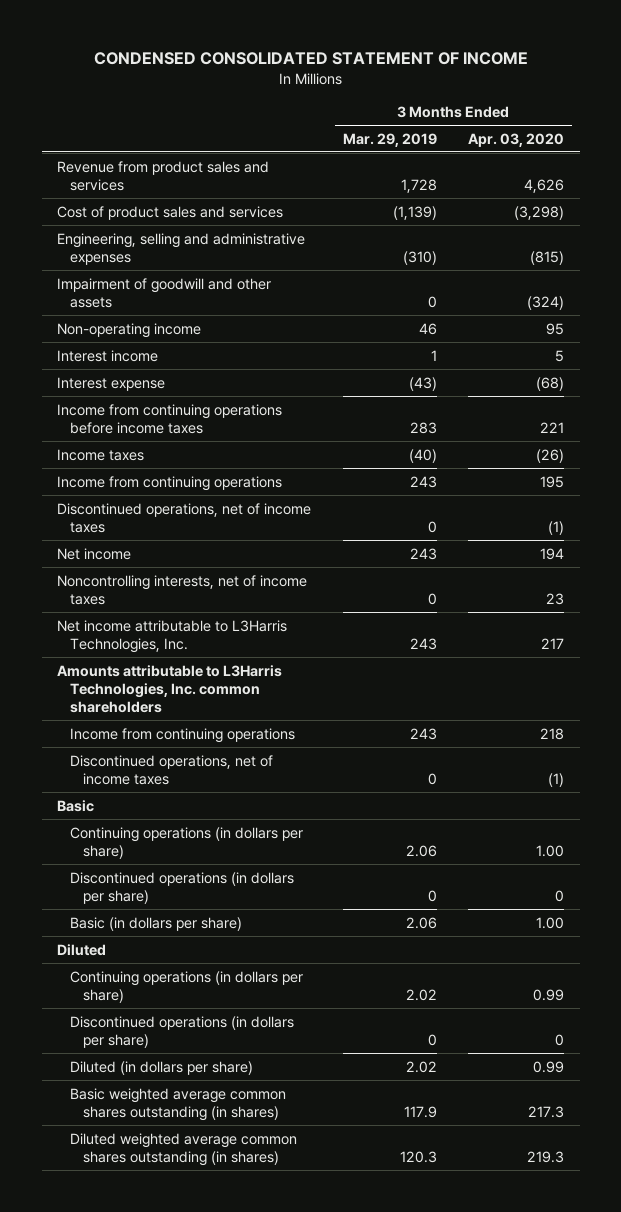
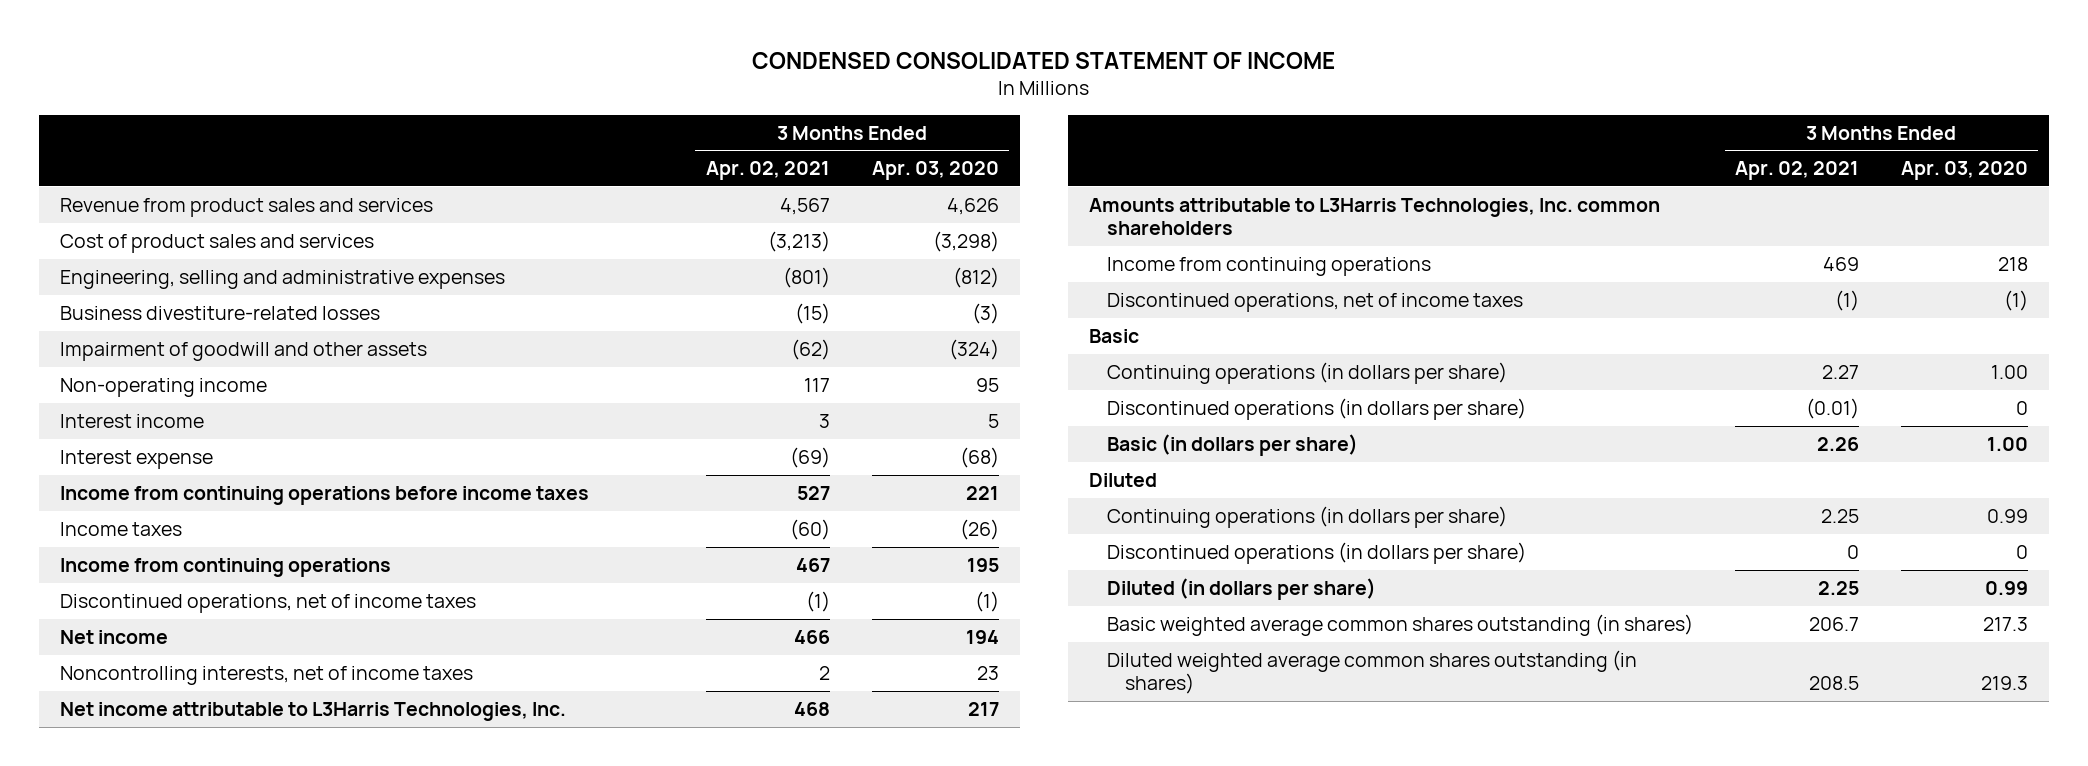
- | 3 Months Ended Mar. 29, 2019 | 3 Months Ended Apr. 03, 2020
+ | 3 Months Ended Apr. 02, 2021 | 3 Months Ended Apr. 03, 2020
- Engineering, selling and administrative expenses | (310) | (815)
+ Engineering, selling and administrative expenses | (801) | (812)
+ Business divestiture-related losses | (15) | (3)

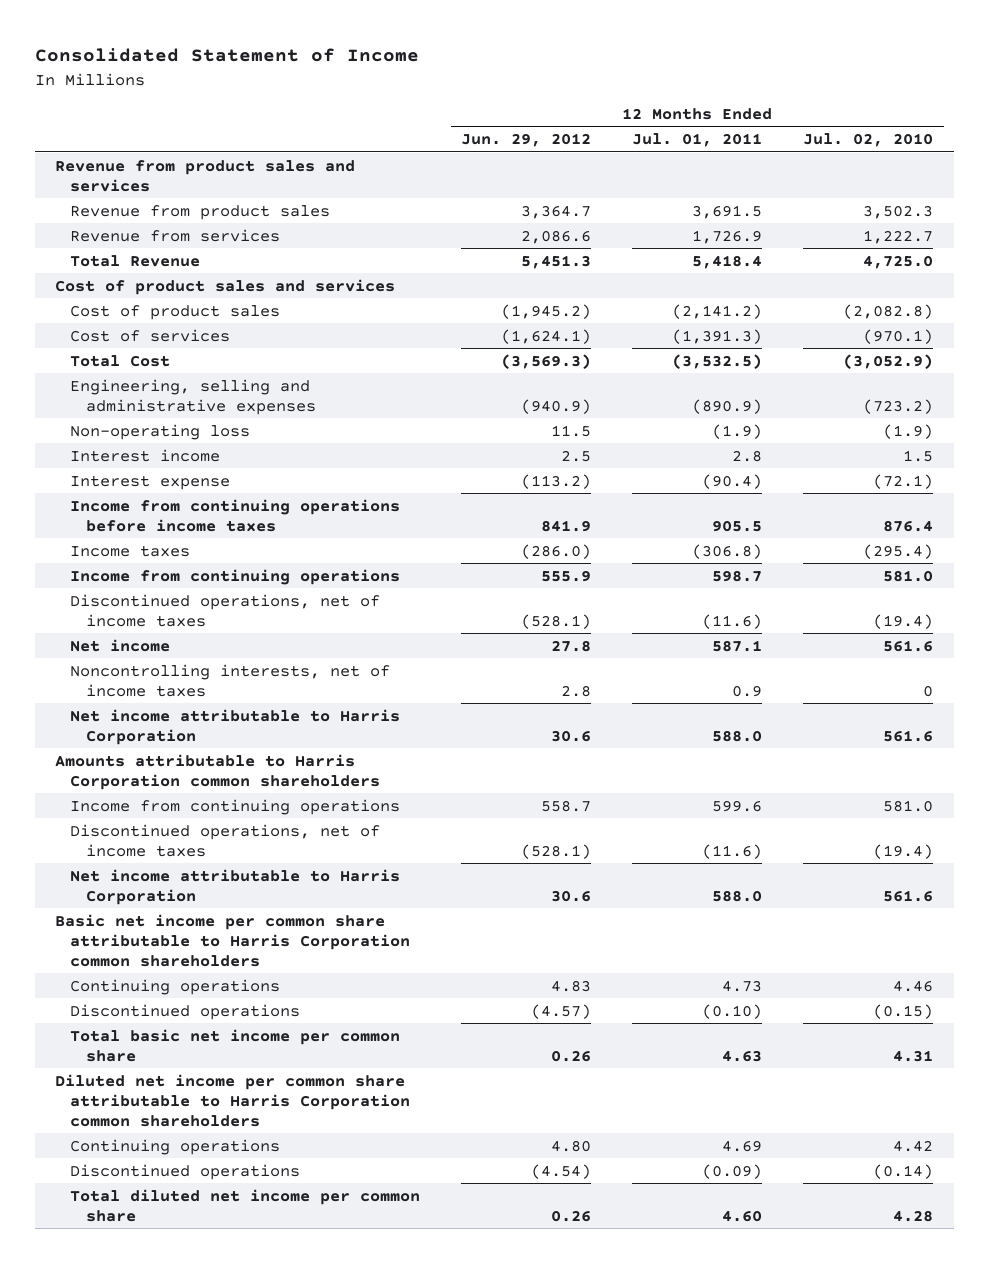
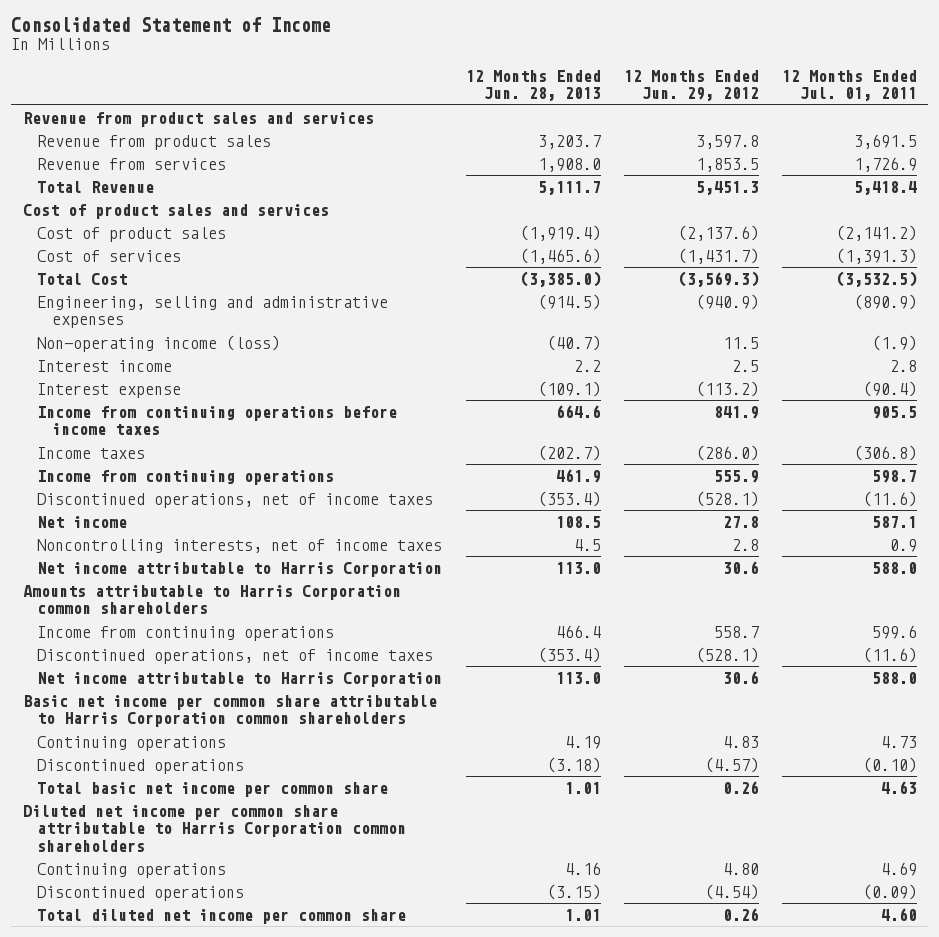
- | 12 Months Ended Jun. 29, 2012 | 12 Months Ended Jul. 01, 2011 | 12 Months Ended Jul. 02, 2010
+ | 12 Months Ended Jun. 28, 2013 | 12 Months Ended Jun. 29, 2012 | 12 Months Ended Jul. 01, 2011
- Revenue from product sales | 3,364.7 | 3,691.5 | 3,502.3
- Revenue from services | 2,086.6 | 1,726.9 | 1,222.7
+ Revenue from product sales | 3,203.7 | 3,597.8 | 3,691.5
+ Revenue from services | 1,908.0 | 1,853.5 | 1,726.9
- Cost of product sales | (1,945.2) | (2,141.2) | (2,082.8)
- Cost of services | (1,624.1) | (1,391.3) | (970.1)
+ Cost of product sales | (1,919.4) | (2,137.6) | (2,141.2)
+ Cost of services | (1,465.6) | (1,431.7) | (1,391.3)
- Non-operating loss | 11.5 | (1.9) | (1.9)
+ Non-operating income (loss) | (40.7) | 11.5 | (1.9)

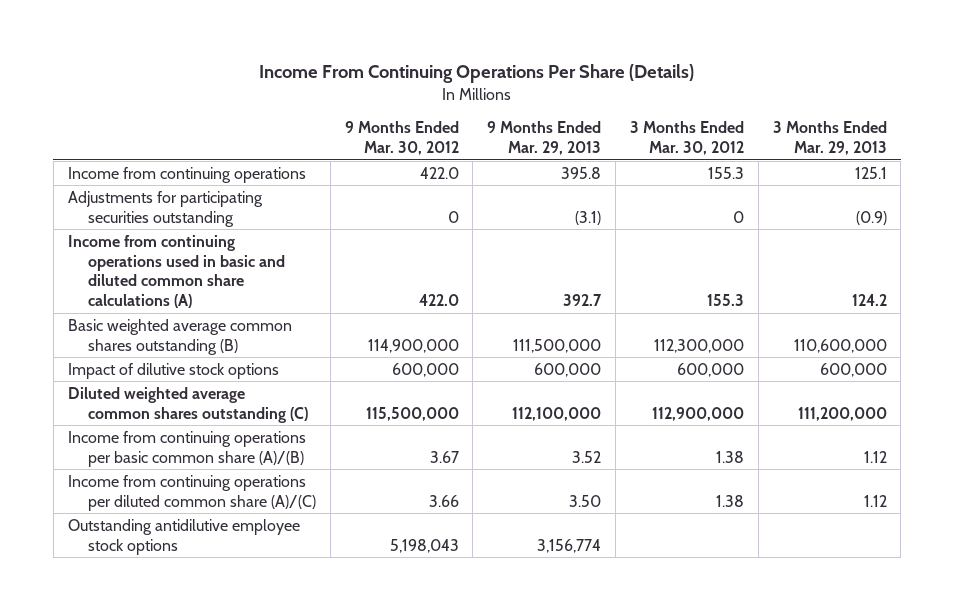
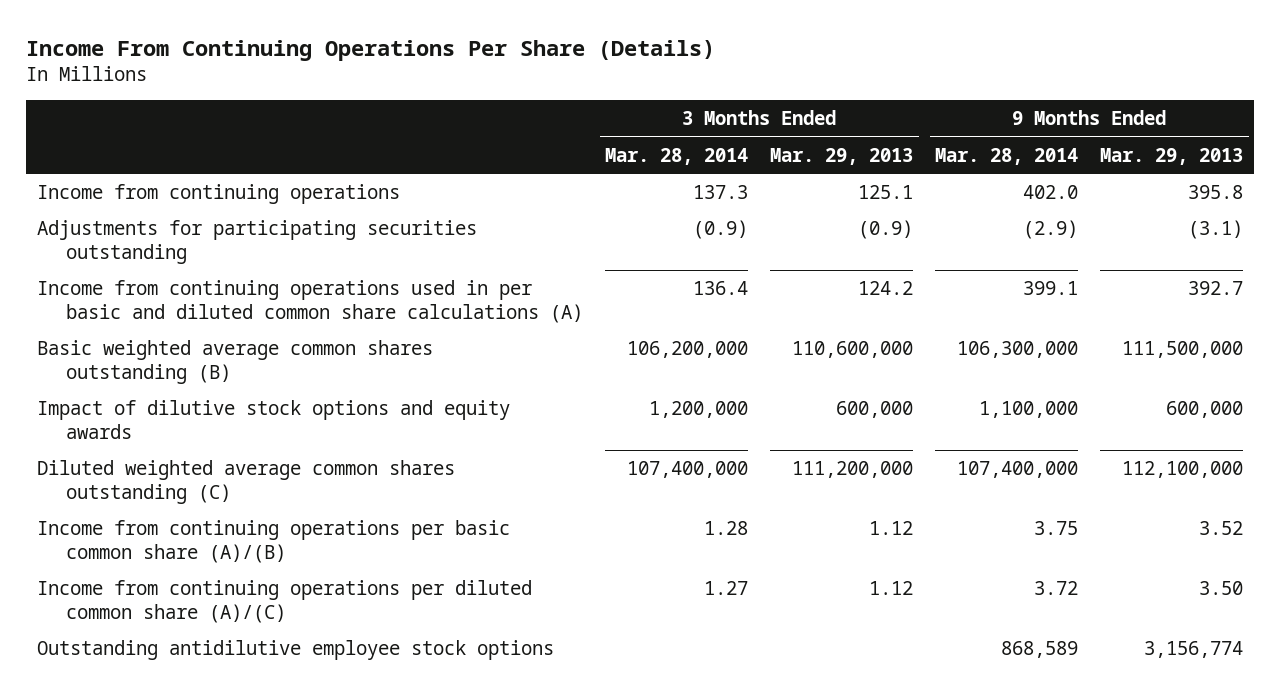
- | 9 Months Ended Mar. 30, 2012 | 9 Months Ended Mar. 29, 2013 | 3 Months Ended Mar. 30, 2012 | 3 Months Ended Mar. 29, 2013
+ | 3 Months Ended Mar. 28, 2014 | 3 Months Ended Mar. 29, 2013 | 9 Months Ended Mar. 28, 2014 | 9 Months Ended Mar. 29, 2013
- Income from continuing operations used in basic and diluted common share calculations (A) | 422.0 | 392.7 | 155.3 | 124.2
+ Income from continuing operations used in per basic and diluted common share calculations (A) | 136.4 | 124.2 | 399.1 | 392.7
- Impact of dilutive stock options | 600,000 | 600,000 | 600,000 | 600,000
+ Impact of dilutive stock options and equity awards | 1,200,000 | 600,000 | 1,100,000 | 600,000

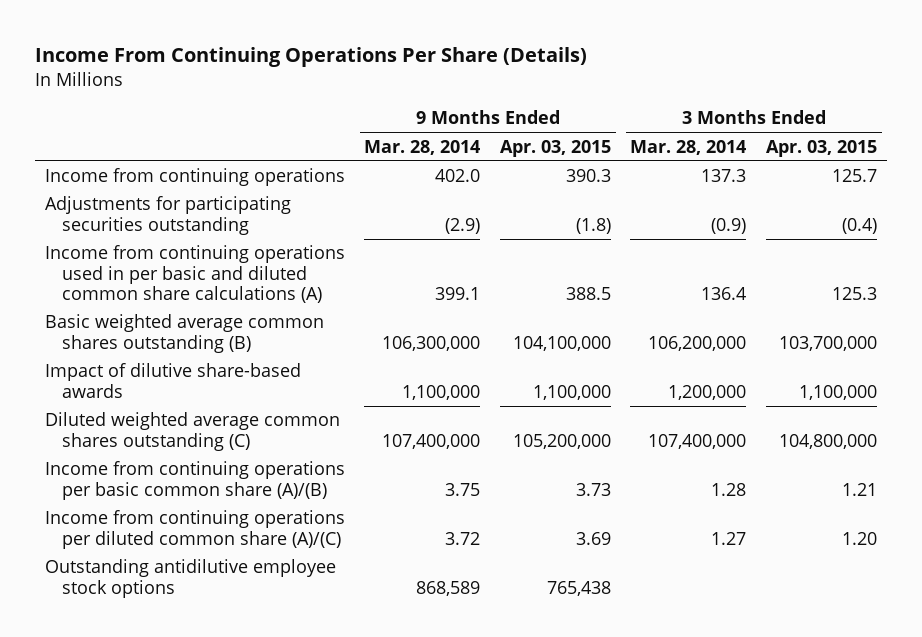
- | 3 Months Ended Mar. 28, 2014 | 3 Months Ended Mar. 29, 2013 | 9 Months Ended Mar. 28, 2014 | 9 Months Ended Mar. 29, 2013
+ | 9 Months Ended Mar. 28, 2014 | 9 Months Ended Apr. 03, 2015 | 3 Months Ended Mar. 28, 2014 | 3 Months Ended Apr. 03, 2015
- Impact of dilutive stock options and equity awards | 1,200,000 | 600,000 | 1,100,000 | 600,000
+ Impact of dilutive share-based awards | 1,100,000 | 1,100,000 | 1,200,000 | 1,100,000

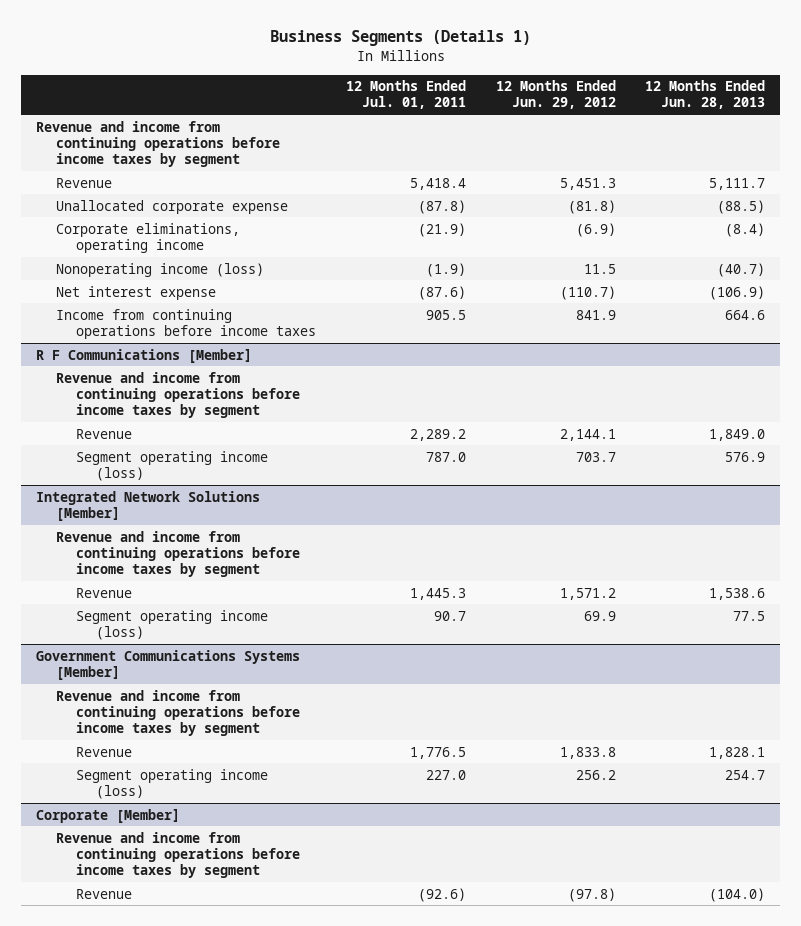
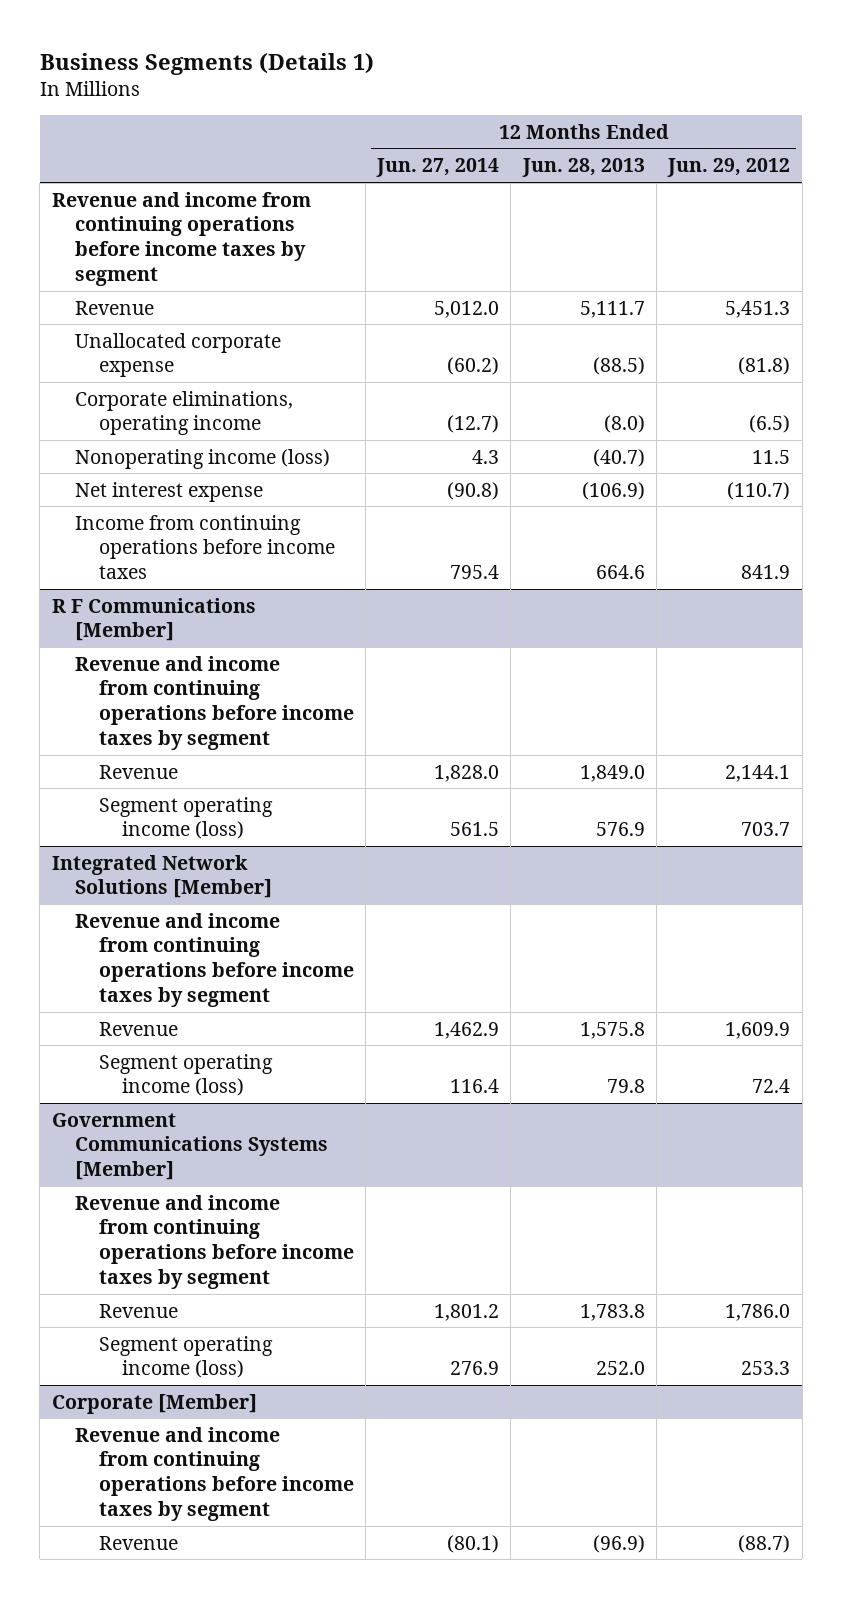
- | 12 Months Ended Jul. 01, 2011 | 12 Months Ended Jun. 29, 2012 | 12 Months Ended Jun. 28, 2013
+ | 12 Months Ended Jun. 27, 2014 | 12 Months Ended Jun. 28, 2013 | 12 Months Ended Jun. 29, 2012
- Corporate eliminations, operating income | (21.9) | (6.9) | (8.4)
+ Corporate eliminations, operating income | (12.7) | (8.0) | (6.5)
@ Integrated Network Solutions [Member]
- Revenue | 1,445.3 | 1,571.2 | 1,538.6
- Segment operating income (loss) | 90.7 | 69.9 | 77.5
+ Revenue | 1,462.9 | 1,575.8 | 1,609.9
+ Segment operating income (loss) | 116.4 | 79.8 | 72.4
@ Government Communications Systems [Member]
- Revenue | 1,776.5 | 1,833.8 | 1,828.1
- Segment operating income (loss) | 227.0 | 256.2 | 254.7
+ Revenue | 1,801.2 | 1,783.8 | 1,786.0
+ Segment operating income (loss) | 276.9 | 252.0 | 253.3
@ Corporate [Member]
- Revenue | (92.6) | (97.8) | (104.0)
+ Revenue | (80.1) | (96.9) | (88.7)

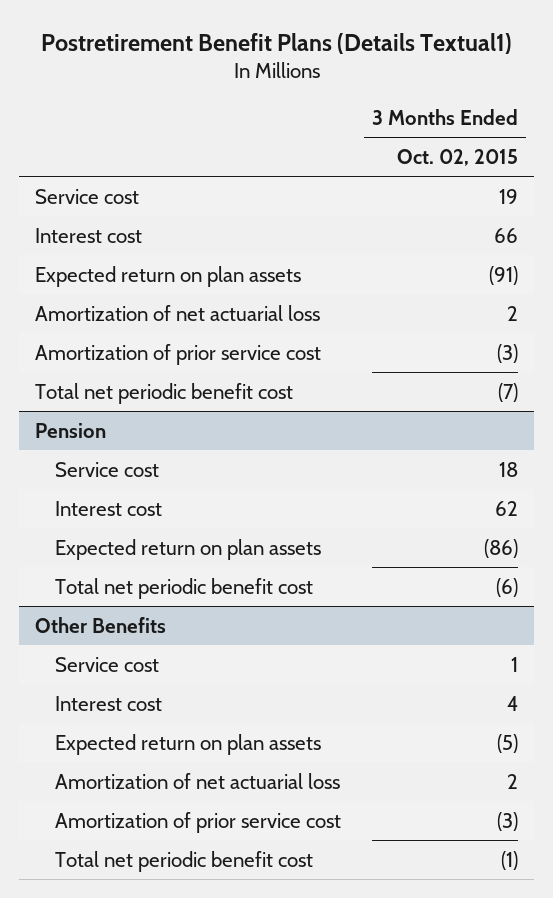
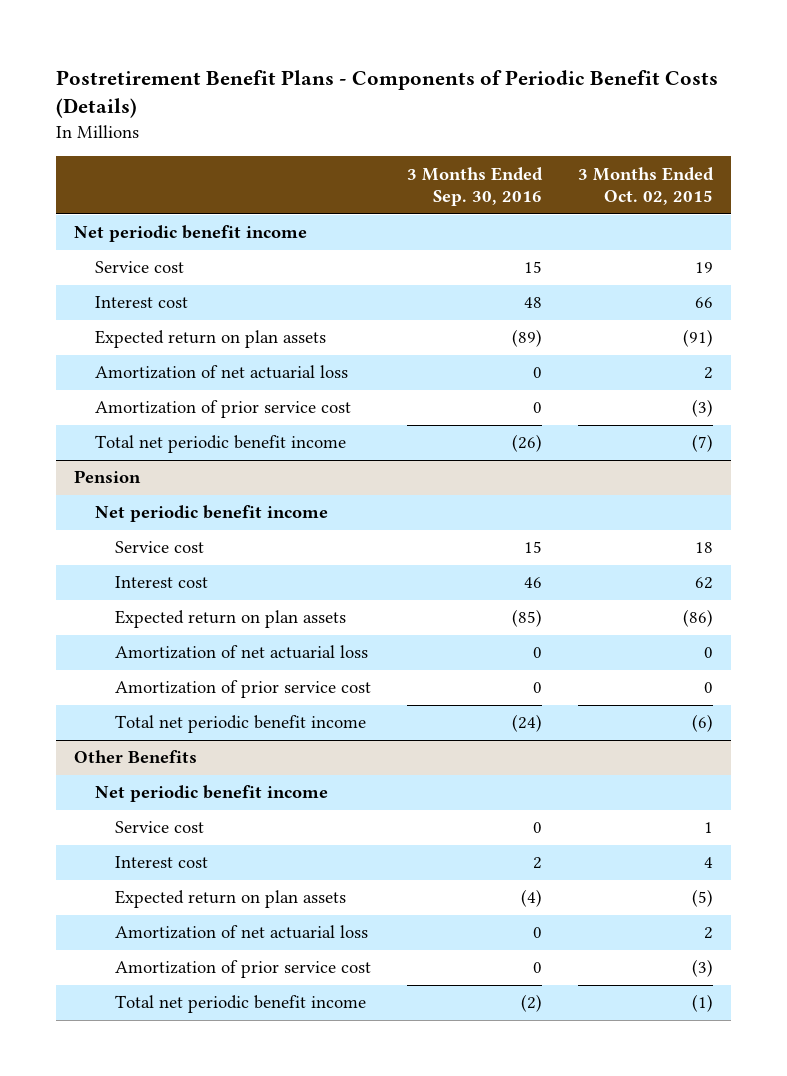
- Postretirement Benefit Plans (Details Textual1)
+ Postretirement Benefit Plans - Components of Periodic Benefit Costs (Details)
- | 3 Months Ended Oct. 02, 2015
+ | 3 Months Ended Sep. 30, 2016 | 3 Months Ended Oct. 02, 2015
+ Net periodic benefit income
- Total net periodic benefit cost | (7)
+ Total net periodic benefit income | (26) | (7)
@ Pension
+ Net periodic benefit income
- Total net periodic benefit cost | (6)
+ Amortization of net actuarial loss | 0 | 0
+ Amortization of prior service cost | 0 | 0
+ Total net periodic benefit income | (24) | (6)
@ Other Benefits
+ Net periodic benefit income
- Total net periodic benefit cost | (1)
+ Total net periodic benefit income | (2) | (1)

